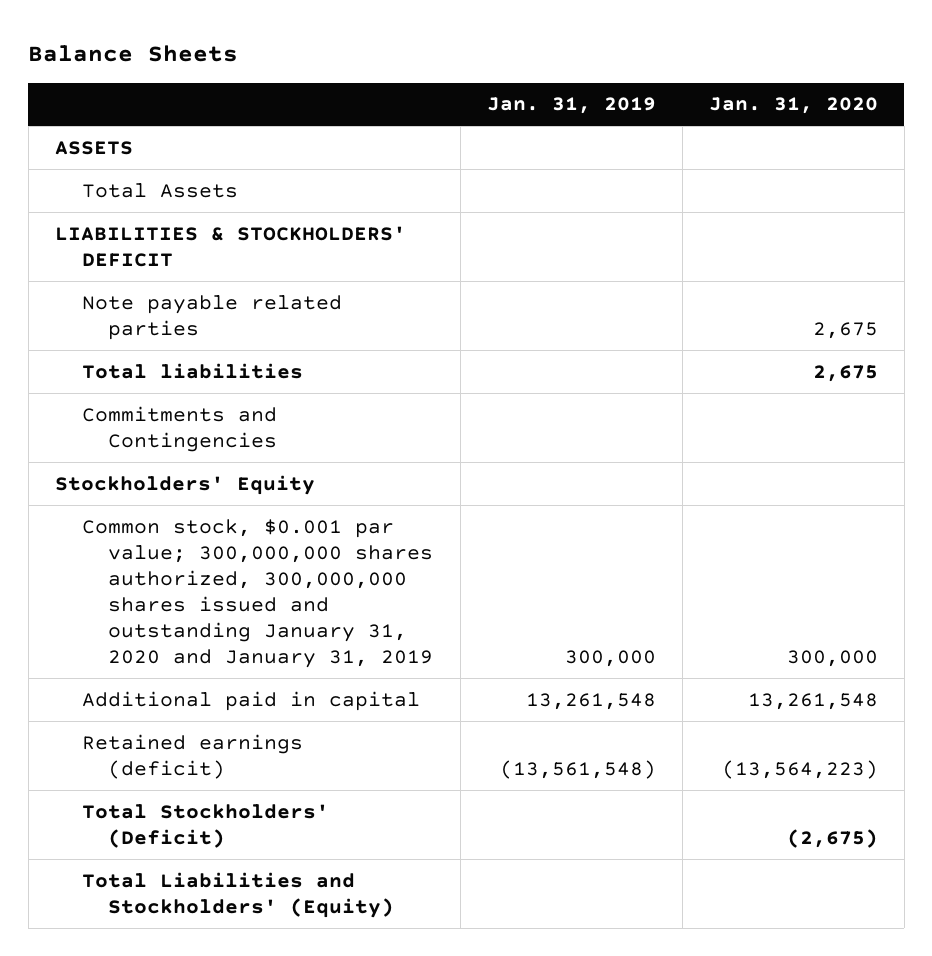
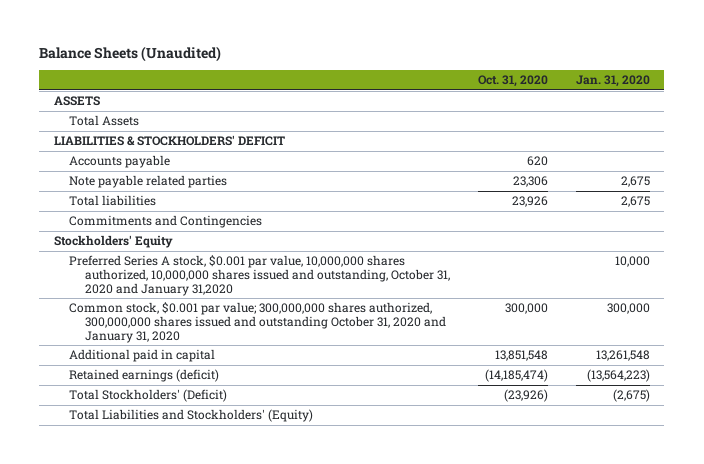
- Balance Sheets
+ Balance Sheets (Unaudited)
- | Jan. 31, 2019 | Jan. 31, 2020
+ | Oct. 31, 2020 | Jan. 31, 2020
+ Accounts payable | 620 |
- Common stock, $0.001 par value; 300,000,000 shares authorized, 300,000,000 shares issued and outstanding January 31, 2020 and January 31, 2019 | 300,000 | 300,000
+ Preferred Series A stock, $0.001 par value, 10,000,000 shares authorized, 10,000,000 shares issued and outstanding, October 31, 2020 and January 31,2020 | | 10,000
+ Common stock, $0.001 par value; 300,000,000 shares authorized, 300,000,000 shares issued and outstanding October 31, 2020 and January 31, 2020 | 300,000 | 300,000

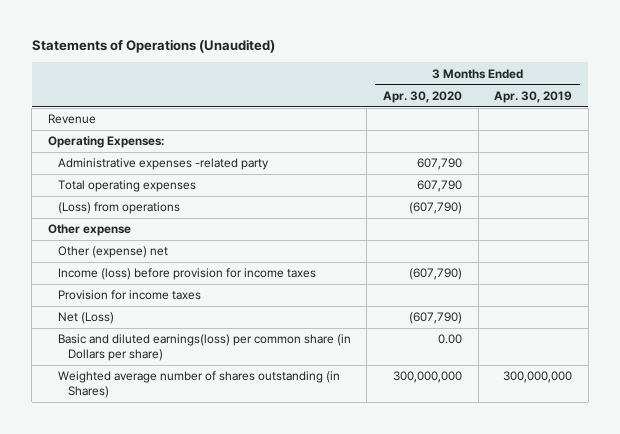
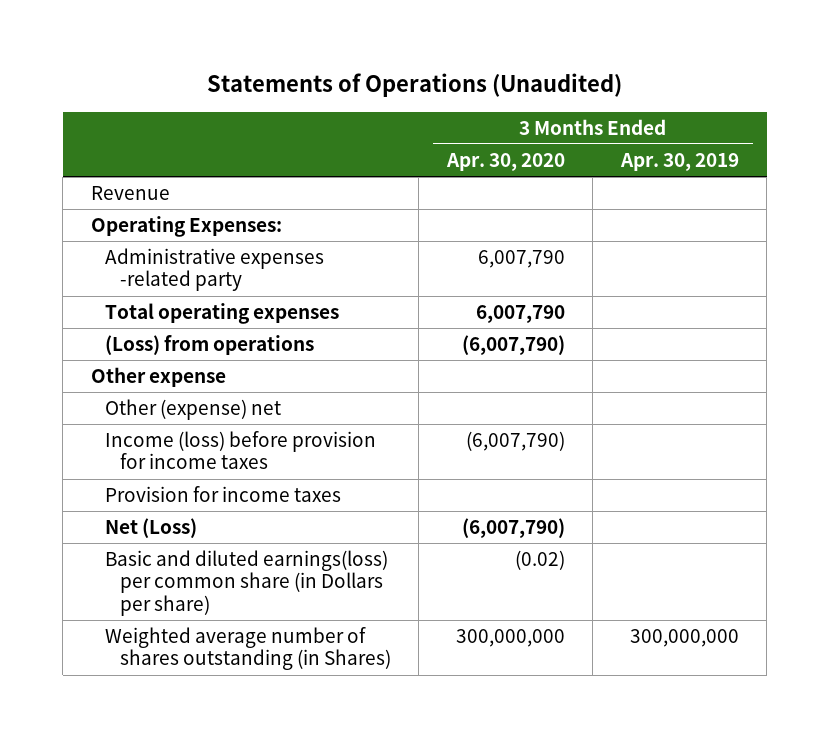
- Administrative expenses -related party | 607,790 |
- Total operating expenses | 607,790 |
- (Loss) from operations | (607,790) |
+ Administrative expenses -related party | 6,007,790 |
+ Total operating expenses | 6,007,790 |
+ (Loss) from operations | (6,007,790) |
- Income (loss) before provision for income taxes | (607,790) |
+ Income (loss) before provision for income taxes | (6,007,790) |
- Net (Loss) | (607,790) |
- Basic and diluted earnings(loss) per common share (in Dollars per share) | 0.00 |
+ Net (Loss) | (6,007,790) |
+ Basic and diluted earnings(loss) per common share (in Dollars per share) | (0.02) |

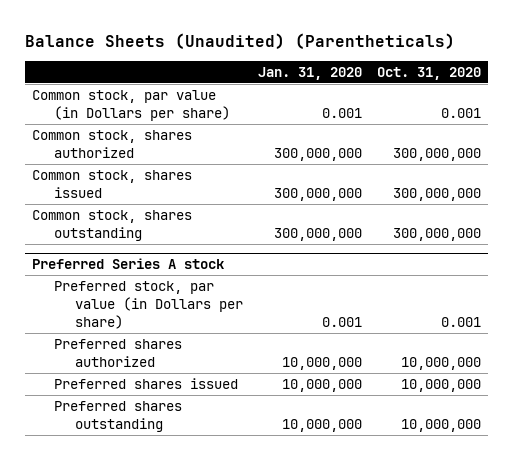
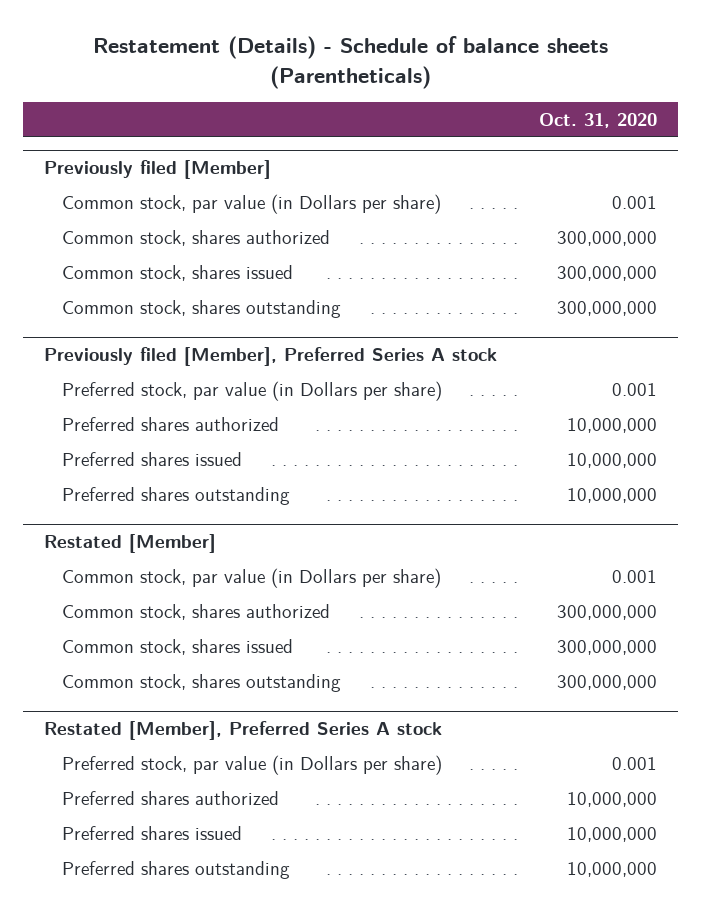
- Balance Sheets (Unaudited) (Parentheticals)
+ Restatement (Details) - Schedule of balance sheets (Parentheticals)
- | Jan. 31, 2020 | Oct. 31, 2020
+ | Oct. 31, 2020
+ Previously filed [Member]
- Preferred Series A stock
+ Previously filed [Member], Preferred Series A stock
+ Restated [Member]
+ Common stock, par value (in Dollars per share) | 0.001
+ Common stock, shares authorized | 300,000,000
+ Common stock, shares issued | 300,000,000
+ Common stock, shares outstanding | 300,000,000
+ Restated [Member], Preferred Series A stock
+ Preferred stock, par value (in Dollars per share) | 0.001
+ Preferred shares authorized | 10,000,000
+ Preferred shares issued | 10,000,000
+ Preferred shares outstanding | 10,000,000

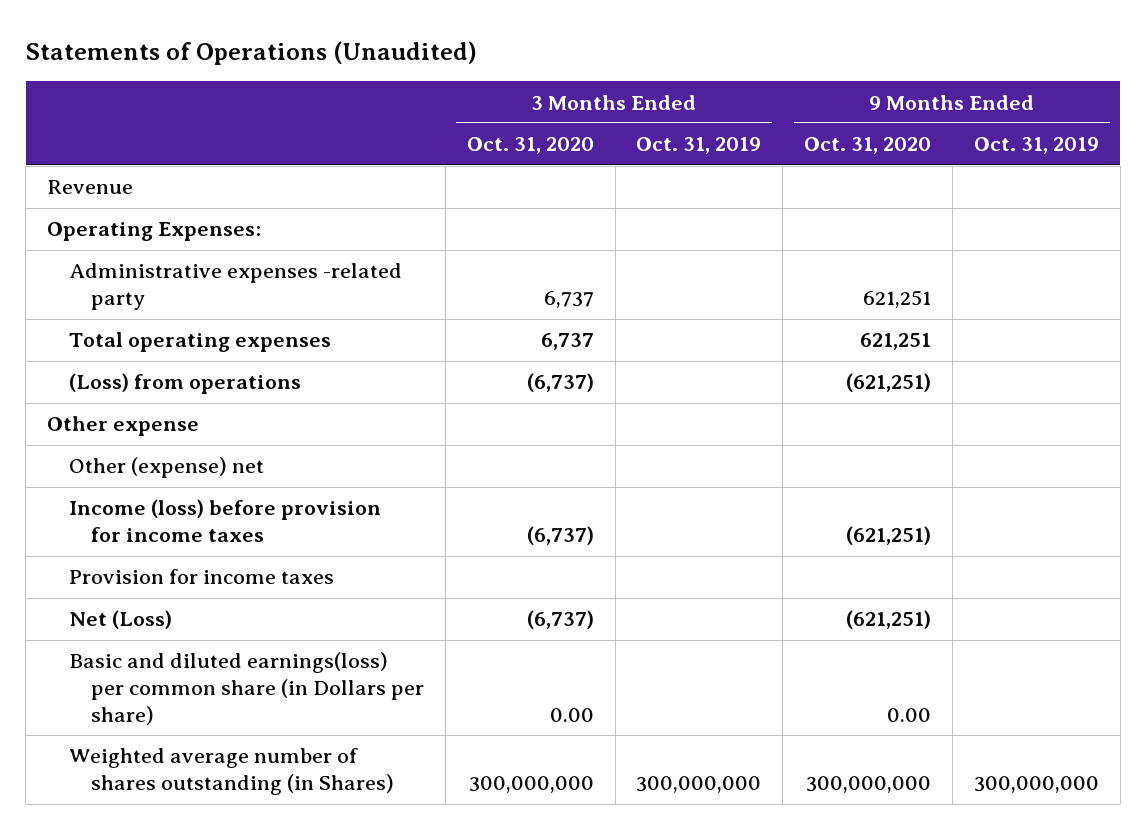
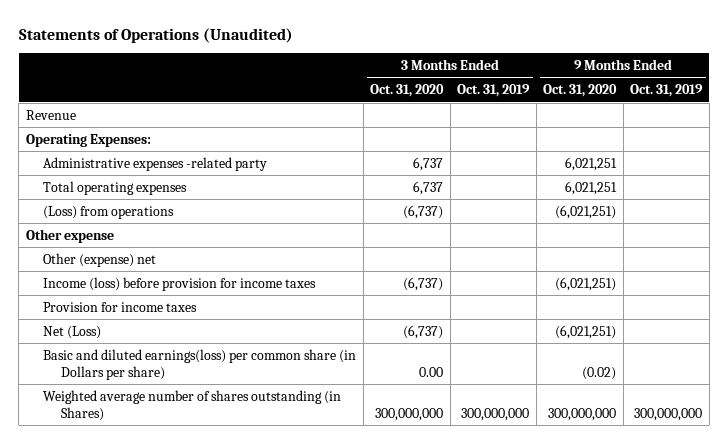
- Administrative expenses -related party | 6,737 | | 621,251 |
- Total operating expenses | 6,737 | | 621,251 |
- (Loss) from operations | (6,737) | | (621,251) |
+ Administrative expenses -related party | 6,737 | | 6,021,251 |
+ Total operating expenses | 6,737 | | 6,021,251 |
+ (Loss) from operations | (6,737) | | (6,021,251) |
- Income (loss) before provision for income taxes | (6,737) | | (621,251) |
+ Income (loss) before provision for income taxes | (6,737) | | (6,021,251) |
- Net (Loss) | (6,737) | | (621,251) |
- Basic and diluted earnings(loss) per common share (in Dollars per share) | 0.00 | | 0.00 |
+ Net (Loss) | (6,737) | | (6,021,251) |
+ Basic and diluted earnings(loss) per common share (in Dollars per share) | 0.00 | | (0.02) |

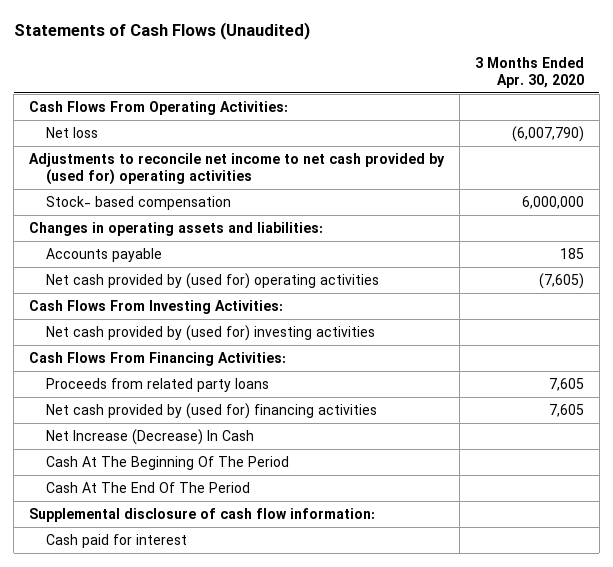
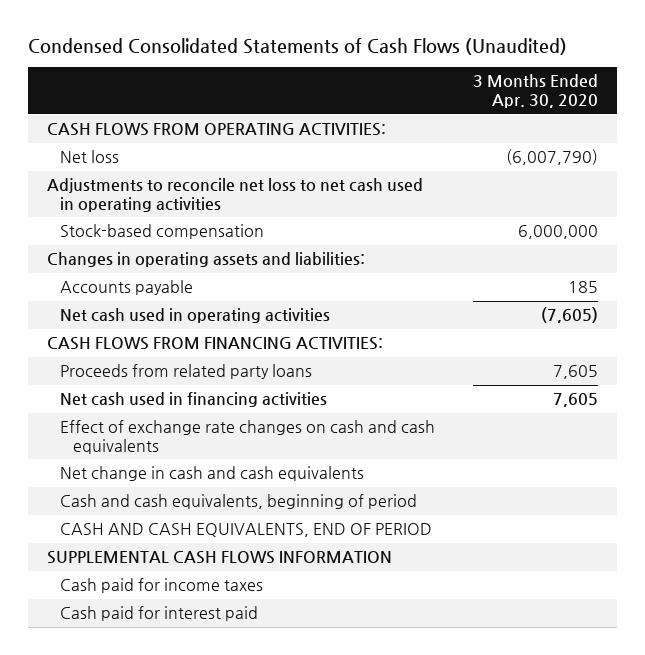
- Statements of Cash Flows (Unaudited)
+ Condensed Consolidated Statements of Cash Flows (Unaudited)
- Cash Flows From Operating Activities:
+ CASH FLOWS FROM OPERATING ACTIVITIES:
- Adjustments to reconcile net income to net cash provided by (used for) operating activities
- Stock- based compensation | 6,000,000
+ Adjustments to reconcile net loss to net cash used in operating activities
+ Stock-based compensation | 6,000,000
- Net cash provided by (used for) operating activities | (7,605)
- Cash Flows From Investing Activities:
- Net cash provided by (used for) investing activities
- Cash Flows From Financing Activities:
+ Net cash used in operating activities | (7,605)
+ CASH FLOWS FROM FINANCING ACTIVITIES:
- Net cash provided by (used for) financing activities | 7,605
- Net Increase (Decrease) In Cash
- Cash At The Beginning Of The Period
- Cash At The End Of The Period
- Supplemental disclosure of cash flow information:
- Cash paid for interest
+ Net cash used in financing activities | 7,605
+ Effect of exchange rate changes on cash and cash equivalents
+ Net change in cash and cash equivalents
+ Cash and cash equivalents, beginning of period
+ CASH AND CASH EQUIVALENTS, END OF PERIOD
+ SUPPLEMENTAL CASH FLOWS INFORMATION
+ Cash paid for income taxes
+ Cash paid for interest paid

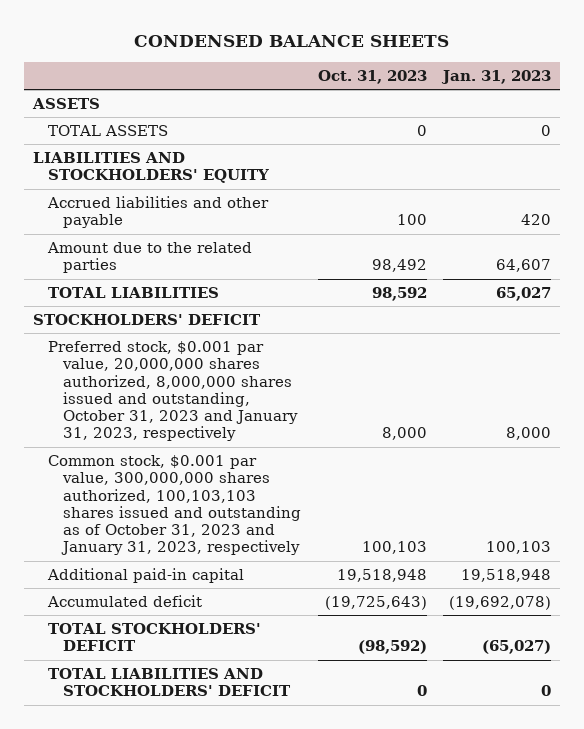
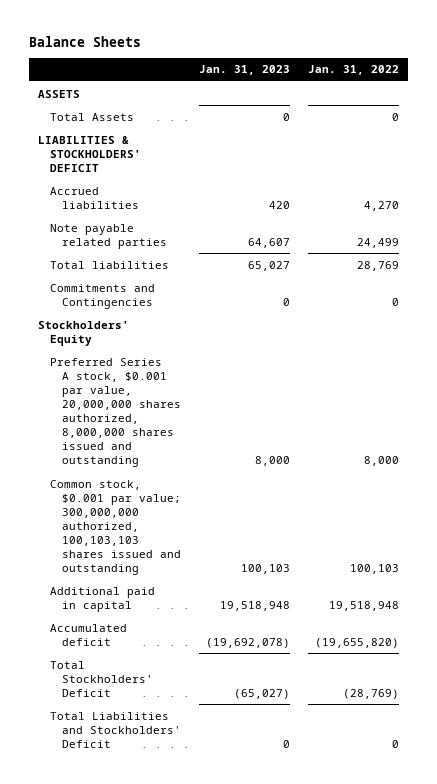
- CONDENSED BALANCE SHEETS
+ Balance Sheets
- | Oct. 31, 2023 | Jan. 31, 2023
+ | Jan. 31, 2023 | Jan. 31, 2022
- TOTAL ASSETS | 0 | 0
- LIABILITIES AND STOCKHOLDERS' EQUITY
- Accrued liabilities and other payable | 100 | 420
- Amount due to the related parties | 98,492 | 64,607
- TOTAL LIABILITIES | 98,592 | 65,027
- STOCKHOLDERS' DEFICIT
- Preferred stock, $0.001 par value, 20,000,000 shares authorized, 8,000,000 shares issued and outstanding, October 31, 2023 and January 31, 2023, respectively | 8,000 | 8,000
- Common stock, $0.001 par value, 300,000,000 shares authorized, 100,103,103 shares issued and outstanding as of October 31, 2023 and January 31, 2023, respectively | 100,103 | 100,103
- Additional paid-in capital | 19,518,948 | 19,518,948
+ Total Assets | 0 | 0
+ LIABILITIES & STOCKHOLDERS' DEFICIT
+ Accrued liabilities | 420 | 4,270
+ Note payable related parties | 64,607 | 24,499
+ Total liabilities | 65,027 | 28,769
+ Commitments and Contingencies | 0 | 0
+ Stockholders' Equity
+ Preferred Series A stock, $0.001 par value, 20,000,000 shares authorized, 8,000,000 shares issued and outstanding | 8,000 | 8,000
+ Common stock, $0.001 par value; 300,000,000 authorized, 100,103,103 shares issued and outstanding | 100,103 | 100,103
+ Additional paid in capital | 19,518,948 | 19,518,948
- TOTAL STOCKHOLDERS' DEFICIT | (98,592) | (65,027)
- TOTAL LIABILITIES AND STOCKHOLDERS' DEFICIT | 0 | 0
+ Total Stockholders' Deficit | (65,027) | (28,769)
+ Total Liabilities and Stockholders' Deficit | 0 | 0

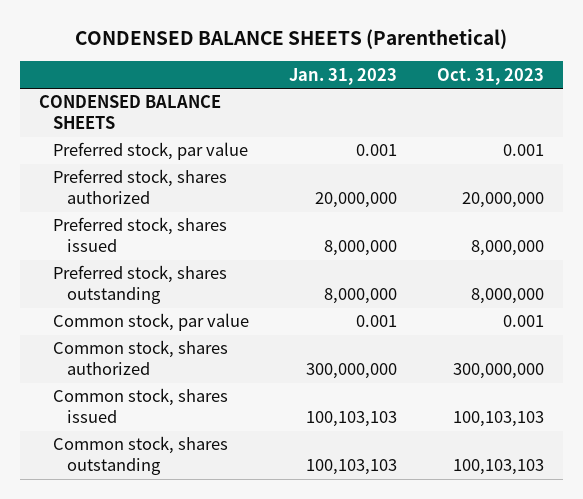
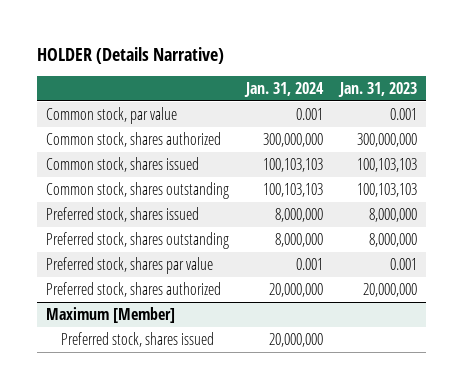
- CONDENSED BALANCE SHEETS (Parenthetical)
+ HOLDER (Details Narrative)
- | Jan. 31, 2023 | Oct. 31, 2023
+ | Jan. 31, 2024 | Jan. 31, 2023
- CONDENSED BALANCE SHEETS
- Preferred stock, par value | 0.001 | 0.001
moved down: Preferred stock, shares issued | 8,000,000 | 8,000,000
moved down: Preferred stock, shares outstanding | 8,000,000 | 8,000,000
+ Preferred stock, shares par value | 0.001 | 0.001
moved down: Preferred stock, shares authorized | 20,000,000 | 20,000,000
+ Maximum [Member]
+ Preferred stock, shares issued | 20,000,000 |

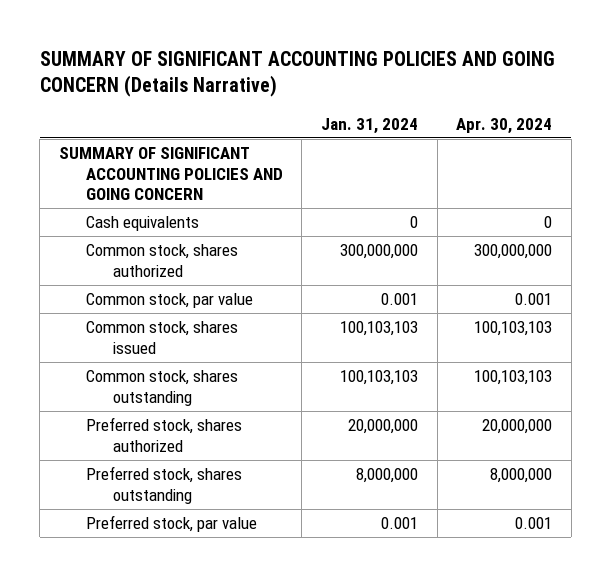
- HOLDER (Details Narrative)
+ SUMMARY OF SIGNIFICANT ACCOUNTING POLICIES AND GOING CONCERN (Details Narrative)
- | Jan. 31, 2024 | Jan. 31, 2023
+ | Jan. 31, 2024 | Apr. 30, 2024
+ SUMMARY OF SIGNIFICANT ACCOUNTING POLICIES AND GOING CONCERN
+ Cash equivalents | 0 | 0
moved down: Common stock, par value | 0.001 | 0.001
- Preferred stock, shares issued | 8,000,000 | 8,000,000
- Preferred stock, shares par value | 0.001 | 0.001
- Maximum [Member]
- Preferred stock, shares issued | 20,000,000 |
moved down: Preferred stock, shares outstanding | 8,000,000 | 8,000,000
+ Preferred stock, par value | 0.001 | 0.001

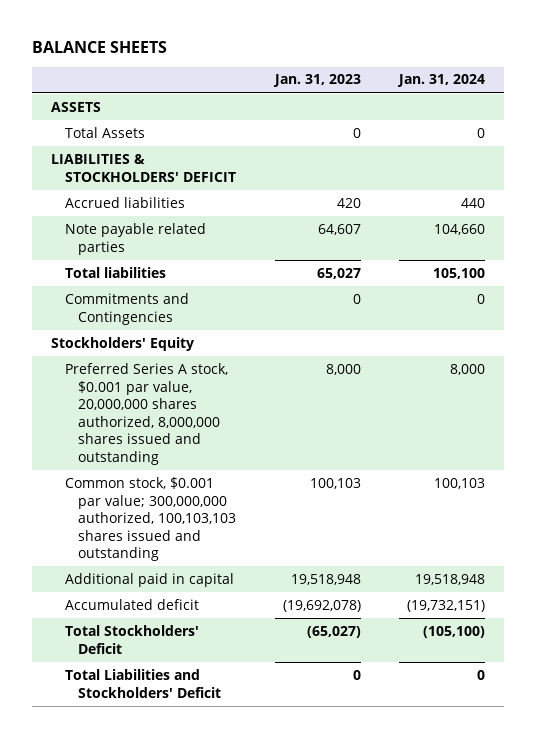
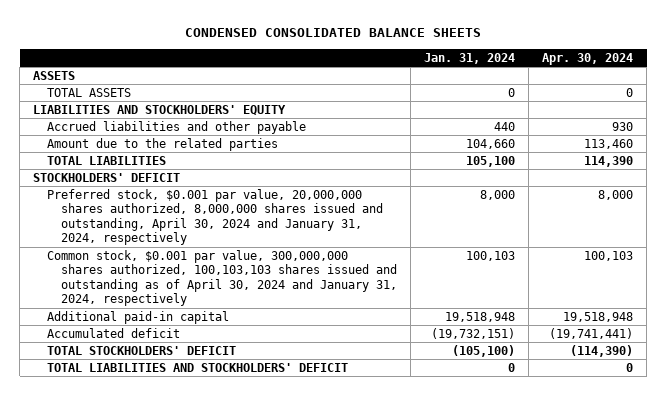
- BALANCE SHEETS
+ CONDENSED CONSOLIDATED BALANCE SHEETS
- | Jan. 31, 2023 | Jan. 31, 2024
+ | Jan. 31, 2024 | Apr. 30, 2024
- Total Assets | 0 | 0
- LIABILITIES & STOCKHOLDERS' DEFICIT
- Accrued liabilities | 420 | 440
- Note payable related parties | 64,607 | 104,660
- Total liabilities | 65,027 | 105,100
- Commitments and Contingencies | 0 | 0
- Stockholders' Equity
- Preferred Series A stock, $0.001 par value, 20,000,000 shares authorized, 8,000,000 shares issued and outstanding | 8,000 | 8,000
- Common stock, $0.001 par value; 300,000,000 authorized, 100,103,103 shares issued and outstanding | 100,103 | 100,103
- Additional paid in capital | 19,518,948 | 19,518,948
+ TOTAL ASSETS | 0 | 0
+ LIABILITIES AND STOCKHOLDERS' EQUITY
+ Accrued liabilities and other payable | 440 | 930
+ Amount due to the related parties | 104,660 | 113,460
+ TOTAL LIABILITIES | 105,100 | 114,390
+ STOCKHOLDERS' DEFICIT
+ Preferred stock, $0.001 par value, 20,000,000 shares authorized, 8,000,000 shares issued and outstanding, April 30, 2024 and January 31, 2024, respectively | 8,000 | 8,000
+ Common stock, $0.001 par value, 300,000,000 shares authorized, 100,103,103 shares issued and outstanding as of April 30, 2024 and January 31, 2024, respectively | 100,103 | 100,103
+ Additional paid-in capital | 19,518,948 | 19,518,948
- Total Stockholders' Deficit | (65,027) | (105,100)
- Total Liabilities and Stockholders' Deficit | 0 | 0
+ TOTAL STOCKHOLDERS' DEFICIT | (105,100) | (114,390)
+ TOTAL LIABILITIES AND STOCKHOLDERS' DEFICIT | 0 | 0

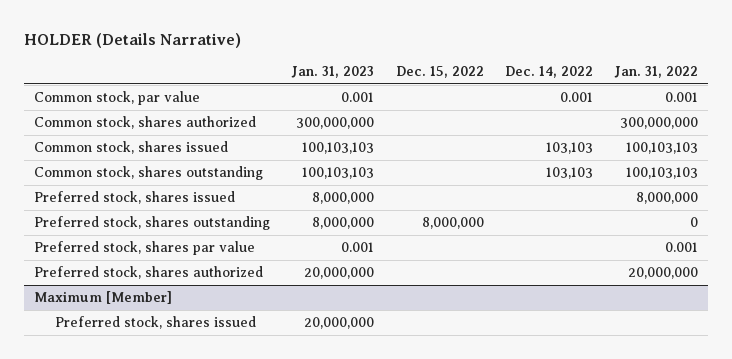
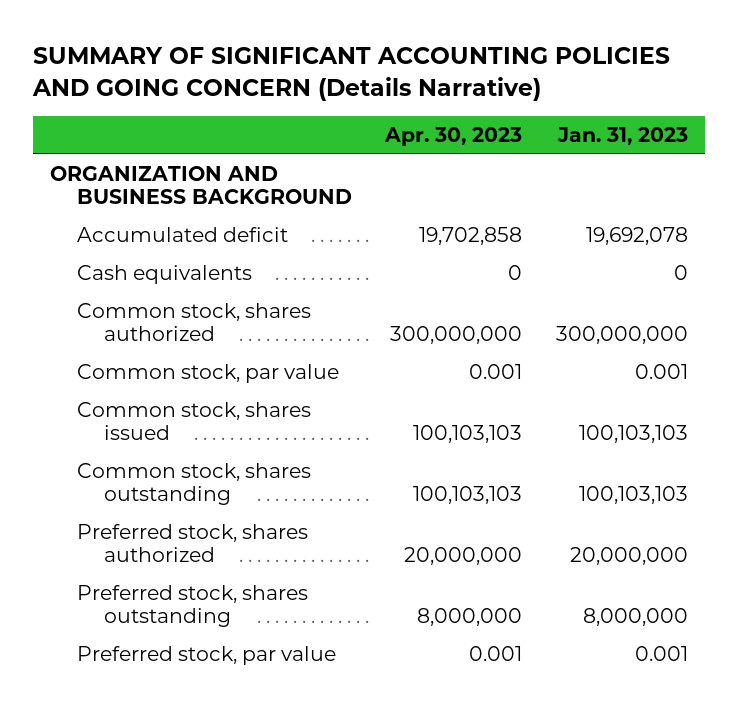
- HOLDER (Details Narrative)
+ SUMMARY OF SIGNIFICANT ACCOUNTING POLICIES AND GOING CONCERN (Details Narrative)
- | Jan. 31, 2023 | Dec. 15, 2022 | Dec. 14, 2022 | Jan. 31, 2022
+ | Apr. 30, 2023 | Jan. 31, 2023
+ ORGANIZATION AND BUSINESS BACKGROUND
+ Accumulated deficit | 19,702,858 | 19,692,078
+ Cash equivalents | 0 | 0
moved down: Common stock, par value | 0.001 | 0.001
- Preferred stock, shares issued | 8,000,000 | | | 8,000,000
- Preferred stock, shares par value | 0.001 | | | 0.001
- Maximum [Member]
- Preferred stock, shares issued | 20,000,000 | | |
moved down: Preferred stock, shares outstanding | 8,000,000 | 8,000,000
+ Preferred stock, par value | 0.001 | 0.001

